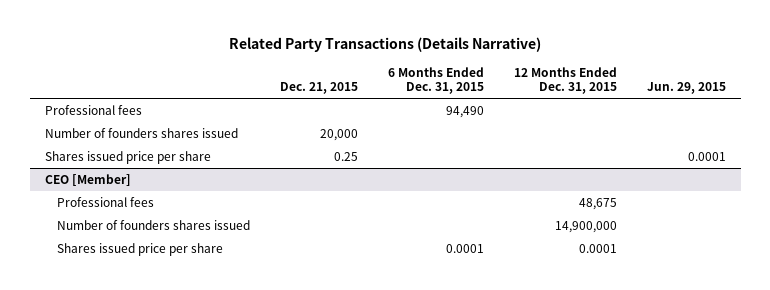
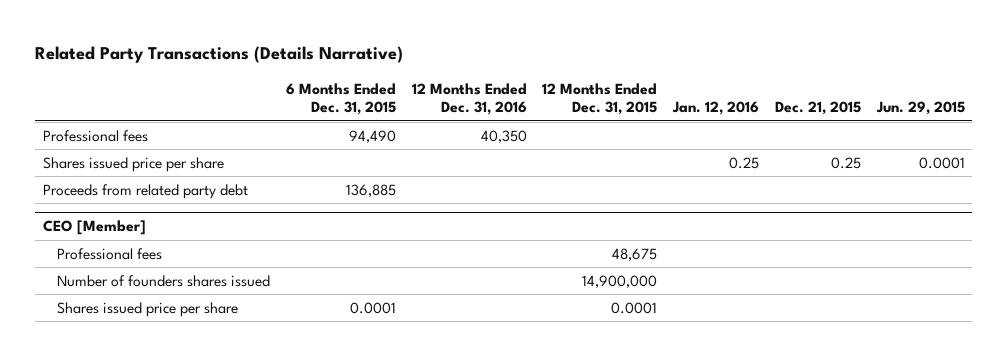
- | Dec. 21, 2015 | 6 Months Ended Dec. 31, 2015 | 12 Months Ended Dec. 31, 2015 | Jun. 29, 2015
+ | 6 Months Ended Dec. 31, 2015 | 12 Months Ended Dec. 31, 2016 | 12 Months Ended Dec. 31, 2015 | Jan. 12, 2016 | Dec. 21, 2015 | Jun. 29, 2015
- Number of founders shares issued | 20,000 | | |
+ Proceeds from related party debt | 136,885 | | | | |

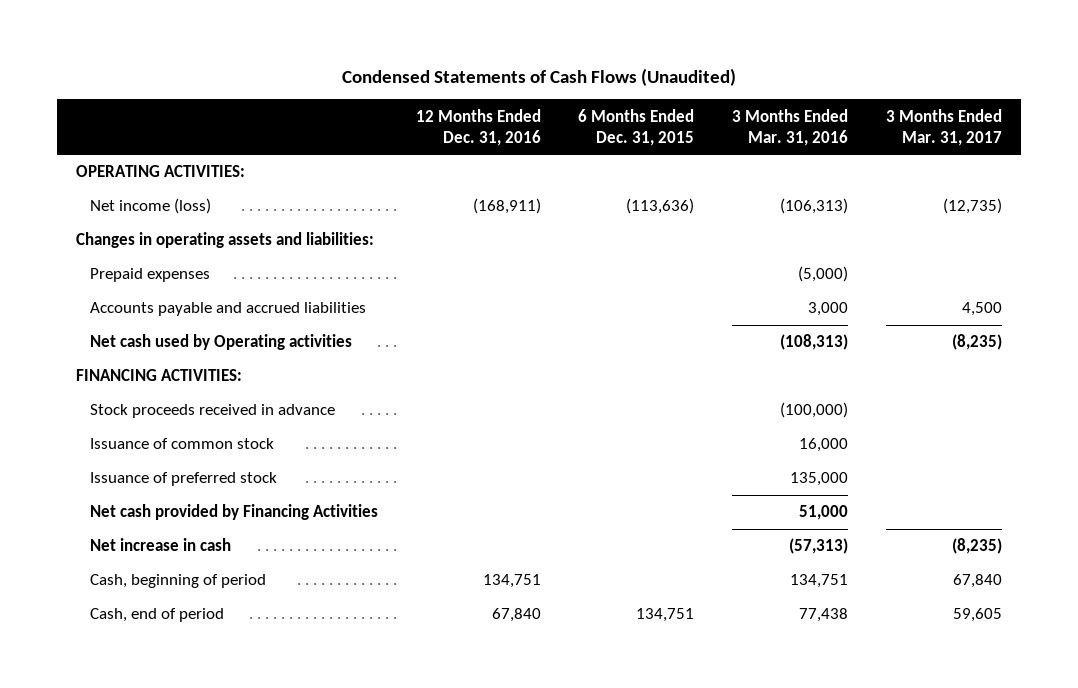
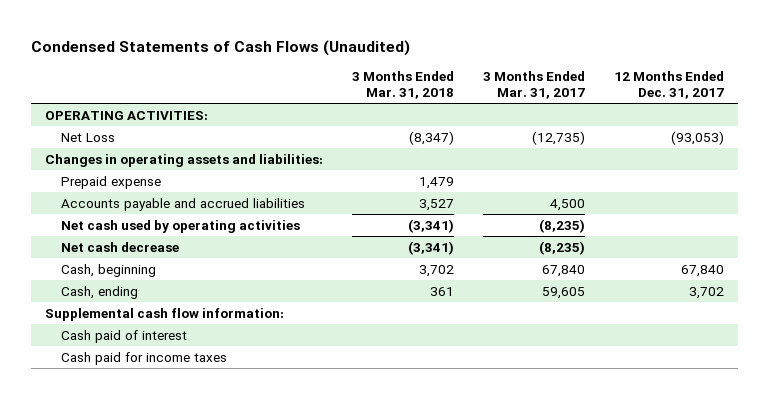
- | 12 Months Ended Dec. 31, 2016 | 6 Months Ended Dec. 31, 2015 | 3 Months Ended Mar. 31, 2016 | 3 Months Ended Mar. 31, 2017
+ | 3 Months Ended Mar. 31, 2018 | 3 Months Ended Mar. 31, 2017 | 12 Months Ended Dec. 31, 2017
- Net income (loss) | (168,911) | (113,636) | (106,313) | (12,735)
+ Net Loss | (8,347) | (12,735) | (93,053)
- Prepaid expenses | | | (5,000) |
+ Prepaid expense | 1,479 | |
- Net cash used by Operating activities | | | (108,313) | (8,235)
- FINANCING ACTIVITIES:
- Stock proceeds received in advance | | | (100,000) |
- Issuance of common stock | | | 16,000 |
- Issuance of preferred stock | | | 135,000 |
- Net cash provided by Financing Activities | | | 51,000 |
- Net increase in cash | | | (57,313) | (8,235)
- Cash, beginning of period | 134,751 | | 134,751 | 67,840
- Cash, end of period | 67,840 | 134,751 | 77,438 | 59,605
+ Net cash used by operating activities | (3,341) | (8,235) |
+ Net cash decrease | (3,341) | (8,235) |
+ Cash, beginning | 3,702 | 67,840 | 67,840
+ Cash, ending | 361 | 59,605 | 3,702
+ Supplemental cash flow information:
+ Cash paid of interest
+ Cash paid for income taxes

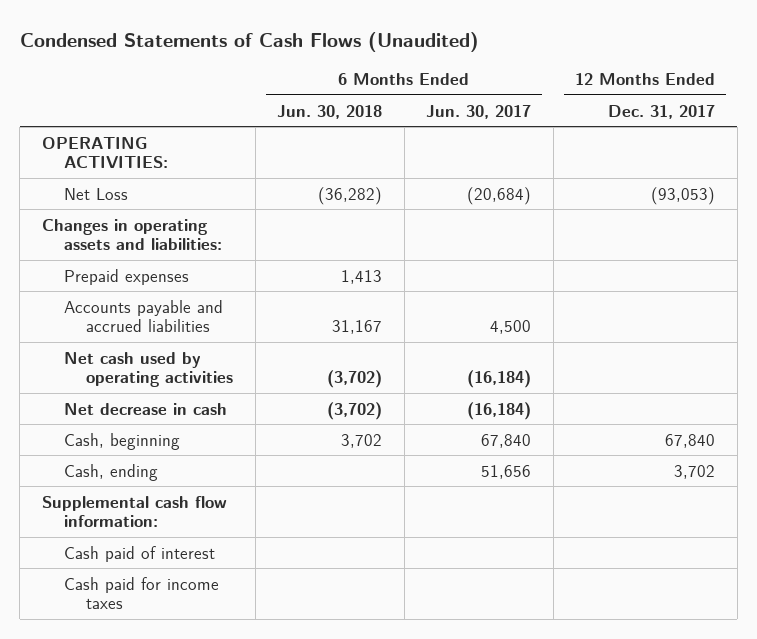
- | 3 Months Ended Mar. 31, 2018 | 3 Months Ended Mar. 31, 2017 | 12 Months Ended Dec. 31, 2017
+ | 6 Months Ended Jun. 30, 2018 | 6 Months Ended Jun. 30, 2017 | 12 Months Ended Dec. 31, 2017
- Prepaid expense | 1,479 | |
+ Prepaid expenses | 1,413 | |
- Net cash decrease | (3,341) | (8,235) |
+ Net decrease in cash | (3,702) | (16,184) |

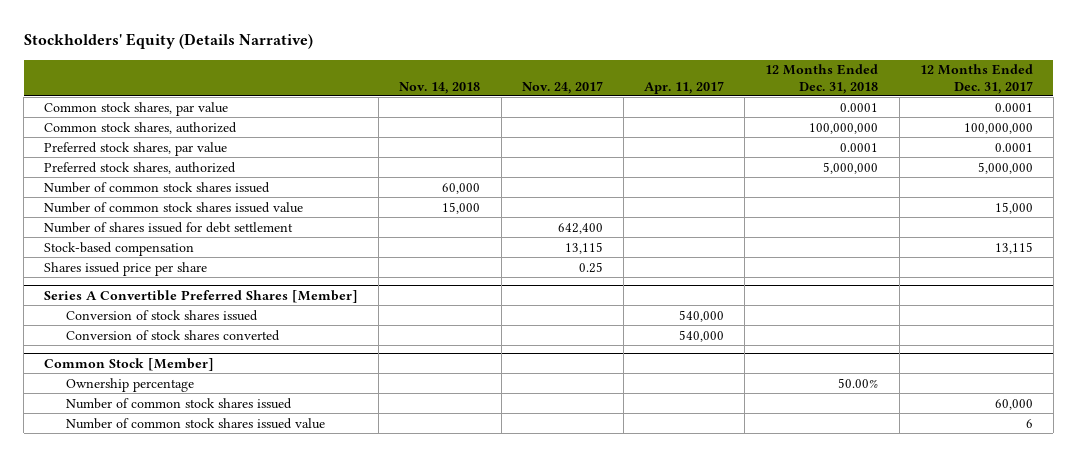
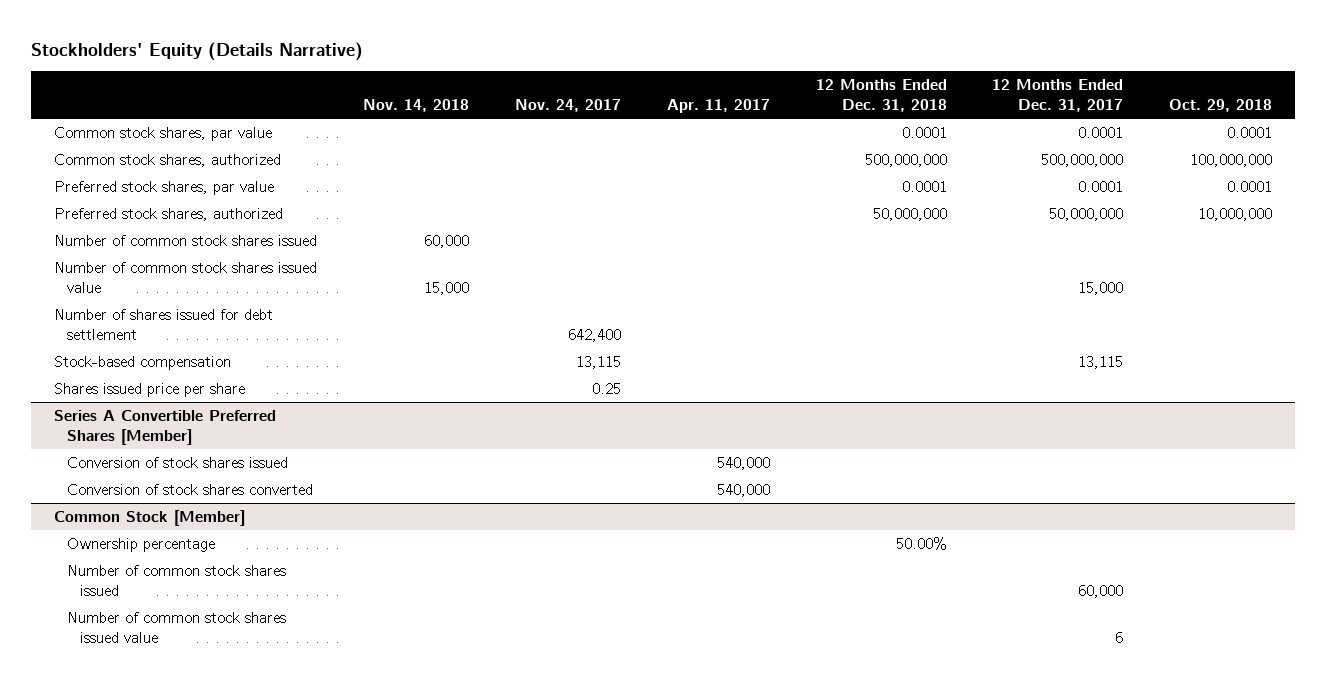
- | Nov. 14, 2018 | Nov. 24, 2017 | Apr. 11, 2017 | 12 Months Ended Dec. 31, 2018 | 12 Months Ended Dec. 31, 2017
+ | Nov. 14, 2018 | Nov. 24, 2017 | Apr. 11, 2017 | 12 Months Ended Dec. 31, 2018 | 12 Months Ended Dec. 31, 2017 | Oct. 29, 2018
- Common stock shares, authorized | | | | 100,000,000 | 100,000,000
+ Common stock shares, authorized | | | | 500,000,000 | 500,000,000 | 100,000,000
- Preferred stock shares, authorized | | | | 5,000,000 | 5,000,000
+ Preferred stock shares, authorized | | | | 50,000,000 | 50,000,000 | 10,000,000

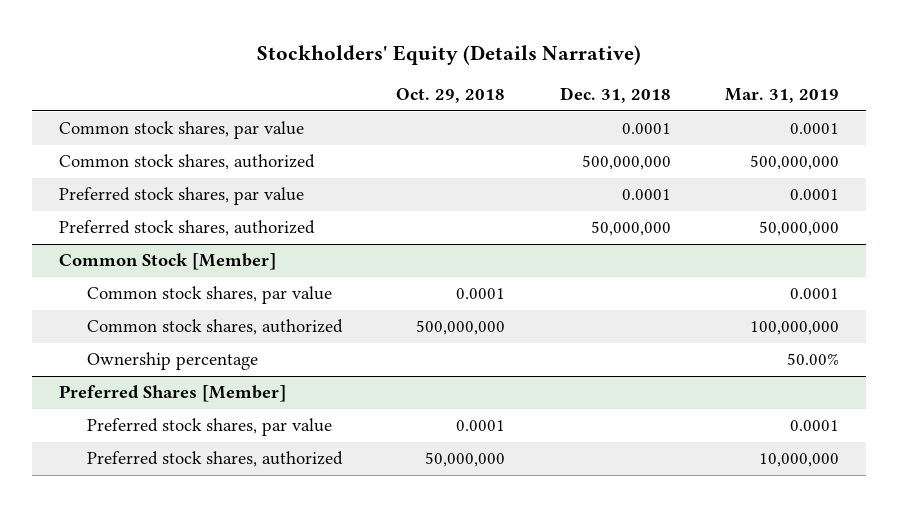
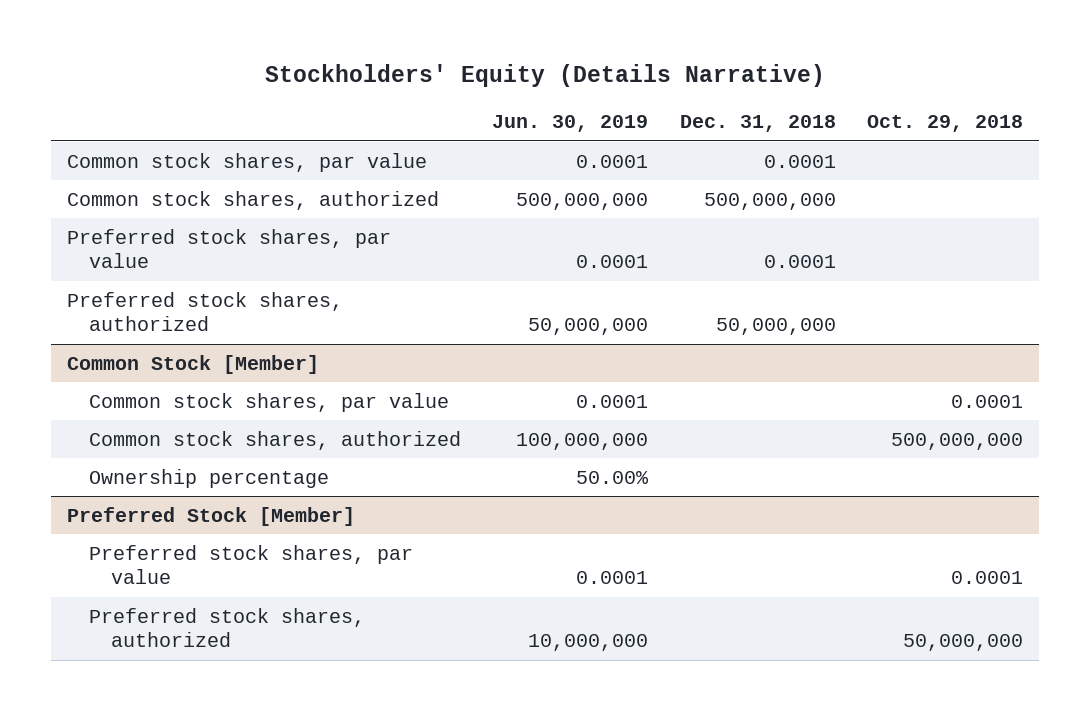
- | Oct. 29, 2018 | Dec. 31, 2018 | Mar. 31, 2019
+ | Jun. 30, 2019 | Dec. 31, 2018 | Oct. 29, 2018
- Preferred Shares [Member]
+ Preferred Stock [Member]

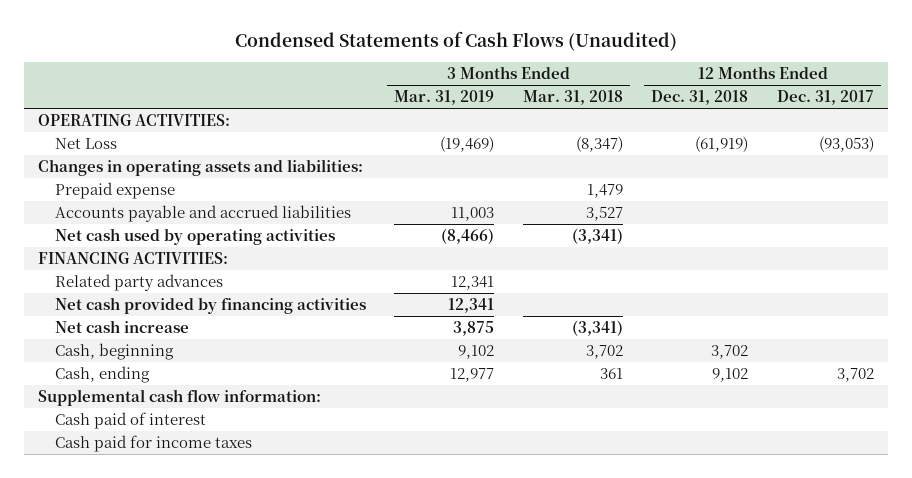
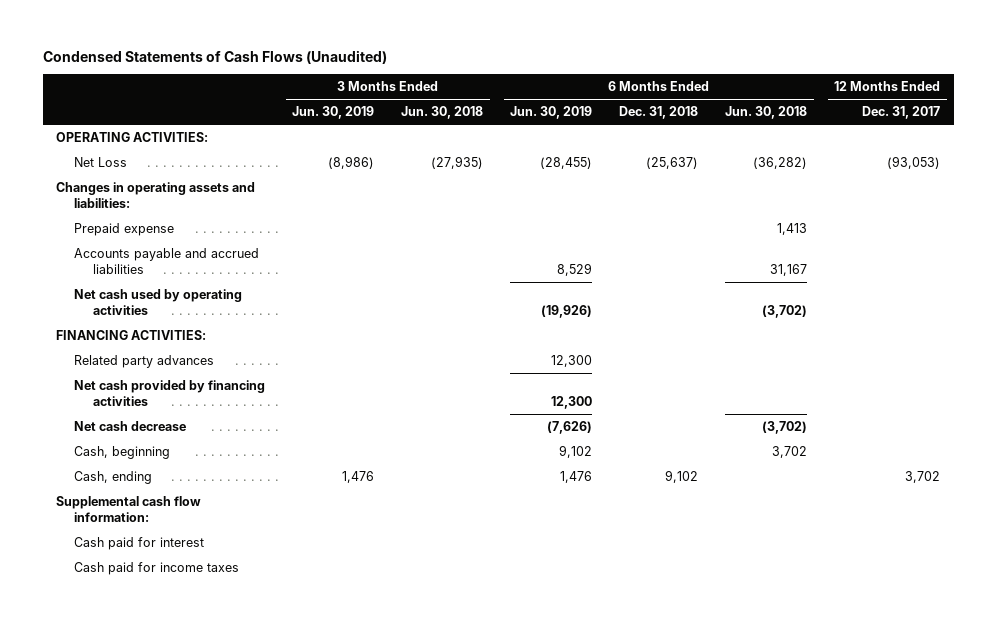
- | 3 Months Ended Mar. 31, 2019 | 3 Months Ended Mar. 31, 2018 | 12 Months Ended Dec. 31, 2018 | 12 Months Ended Dec. 31, 2017
+ | 3 Months Ended Jun. 30, 2019 | 3 Months Ended Jun. 30, 2018 | 6 Months Ended Jun. 30, 2019 | 6 Months Ended Dec. 31, 2018 | 6 Months Ended Jun. 30, 2018 | 12 Months Ended Dec. 31, 2017
- Net cash increase | 3,875 | (3,341) | |
+ Net cash decrease | | | (7,626) | | (3,702) |
- Cash paid of interest
+ Cash paid for interest

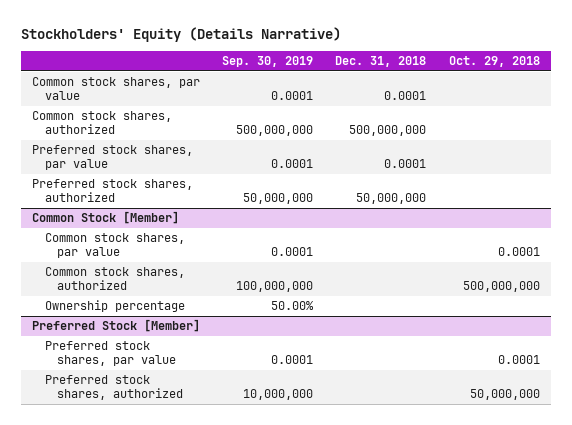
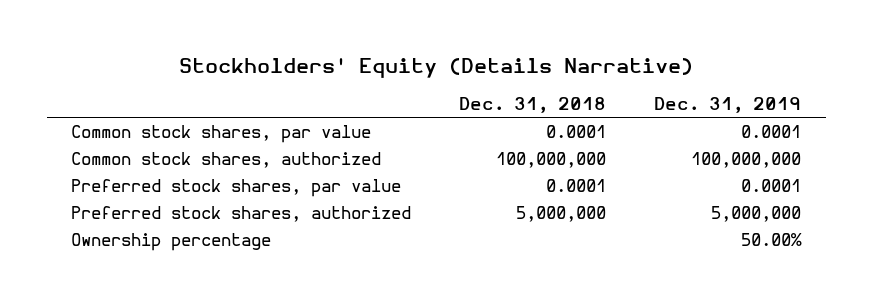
- | Sep. 30, 2019 | Dec. 31, 2018 | Oct. 29, 2018
+ | Dec. 31, 2018 | Dec. 31, 2019
- Common stock shares, authorized | 500,000,000 | 500,000,000 |
+ Common stock shares, authorized | 100,000,000 | 100,000,000
- Preferred stock shares, authorized | 50,000,000 | 50,000,000 |
- Common Stock [Member]
- Common stock shares, par value | 0.0001 | | 0.0001
- Common stock shares, authorized | 100,000,000 | | 500,000,000
- Ownership percentage | 50.00% | |
- Preferred Stock [Member]
- Preferred stock shares, par value | 0.0001 | | 0.0001
- Preferred stock shares, authorized | 10,000,000 | | 50,000,000
+ Preferred stock shares, authorized | 5,000,000 | 5,000,000
+ Ownership percentage | | 50.00%

